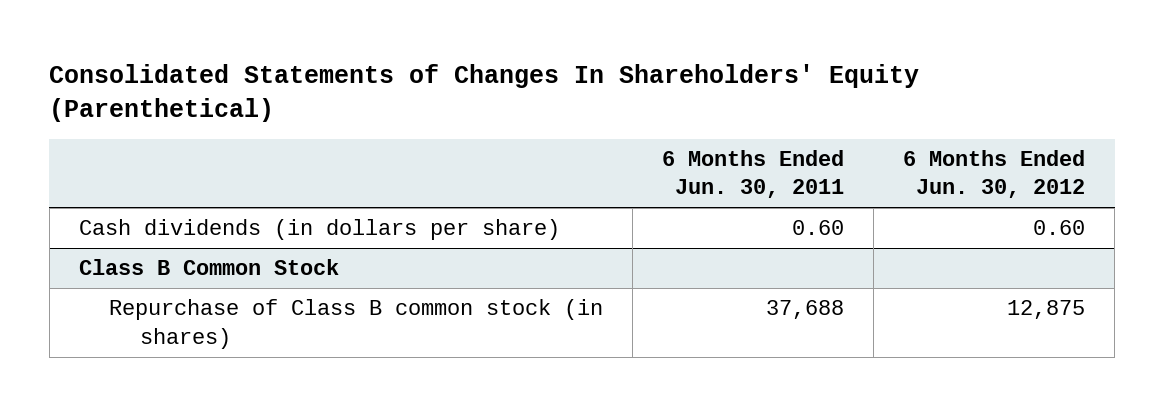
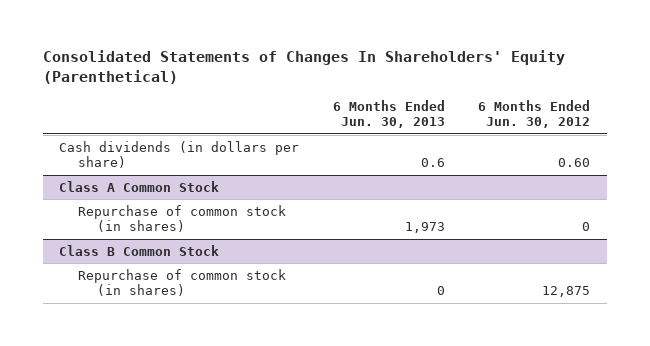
- | 6 Months Ended Jun. 30, 2011 | 6 Months Ended Jun. 30, 2012
+ | 6 Months Ended Jun. 30, 2013 | 6 Months Ended Jun. 30, 2012
+ Class A Common Stock
+ Repurchase of common stock (in shares) | 1,973 | 0
@ Class B Common Stock
- Repurchase of Class B common stock (in shares) | 37,688 | 12,875
+ Repurchase of common stock (in shares) | 0 | 12,875

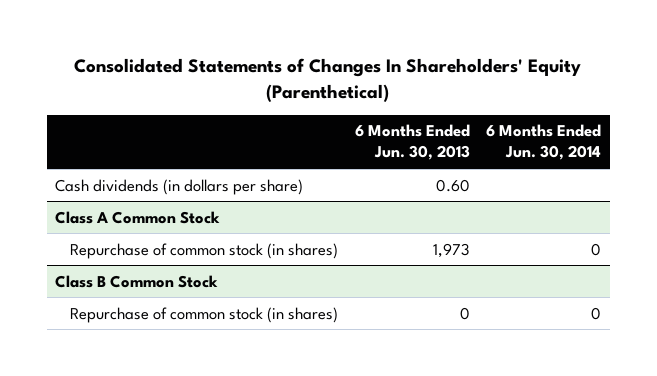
- | 6 Months Ended Jun. 30, 2013 | 6 Months Ended Jun. 30, 2012
+ | 6 Months Ended Jun. 30, 2013 | 6 Months Ended Jun. 30, 2014
- Cash dividends (in dollars per share) | 0.6 | 0.60
+ Cash dividends (in dollars per share) | 0.60 |

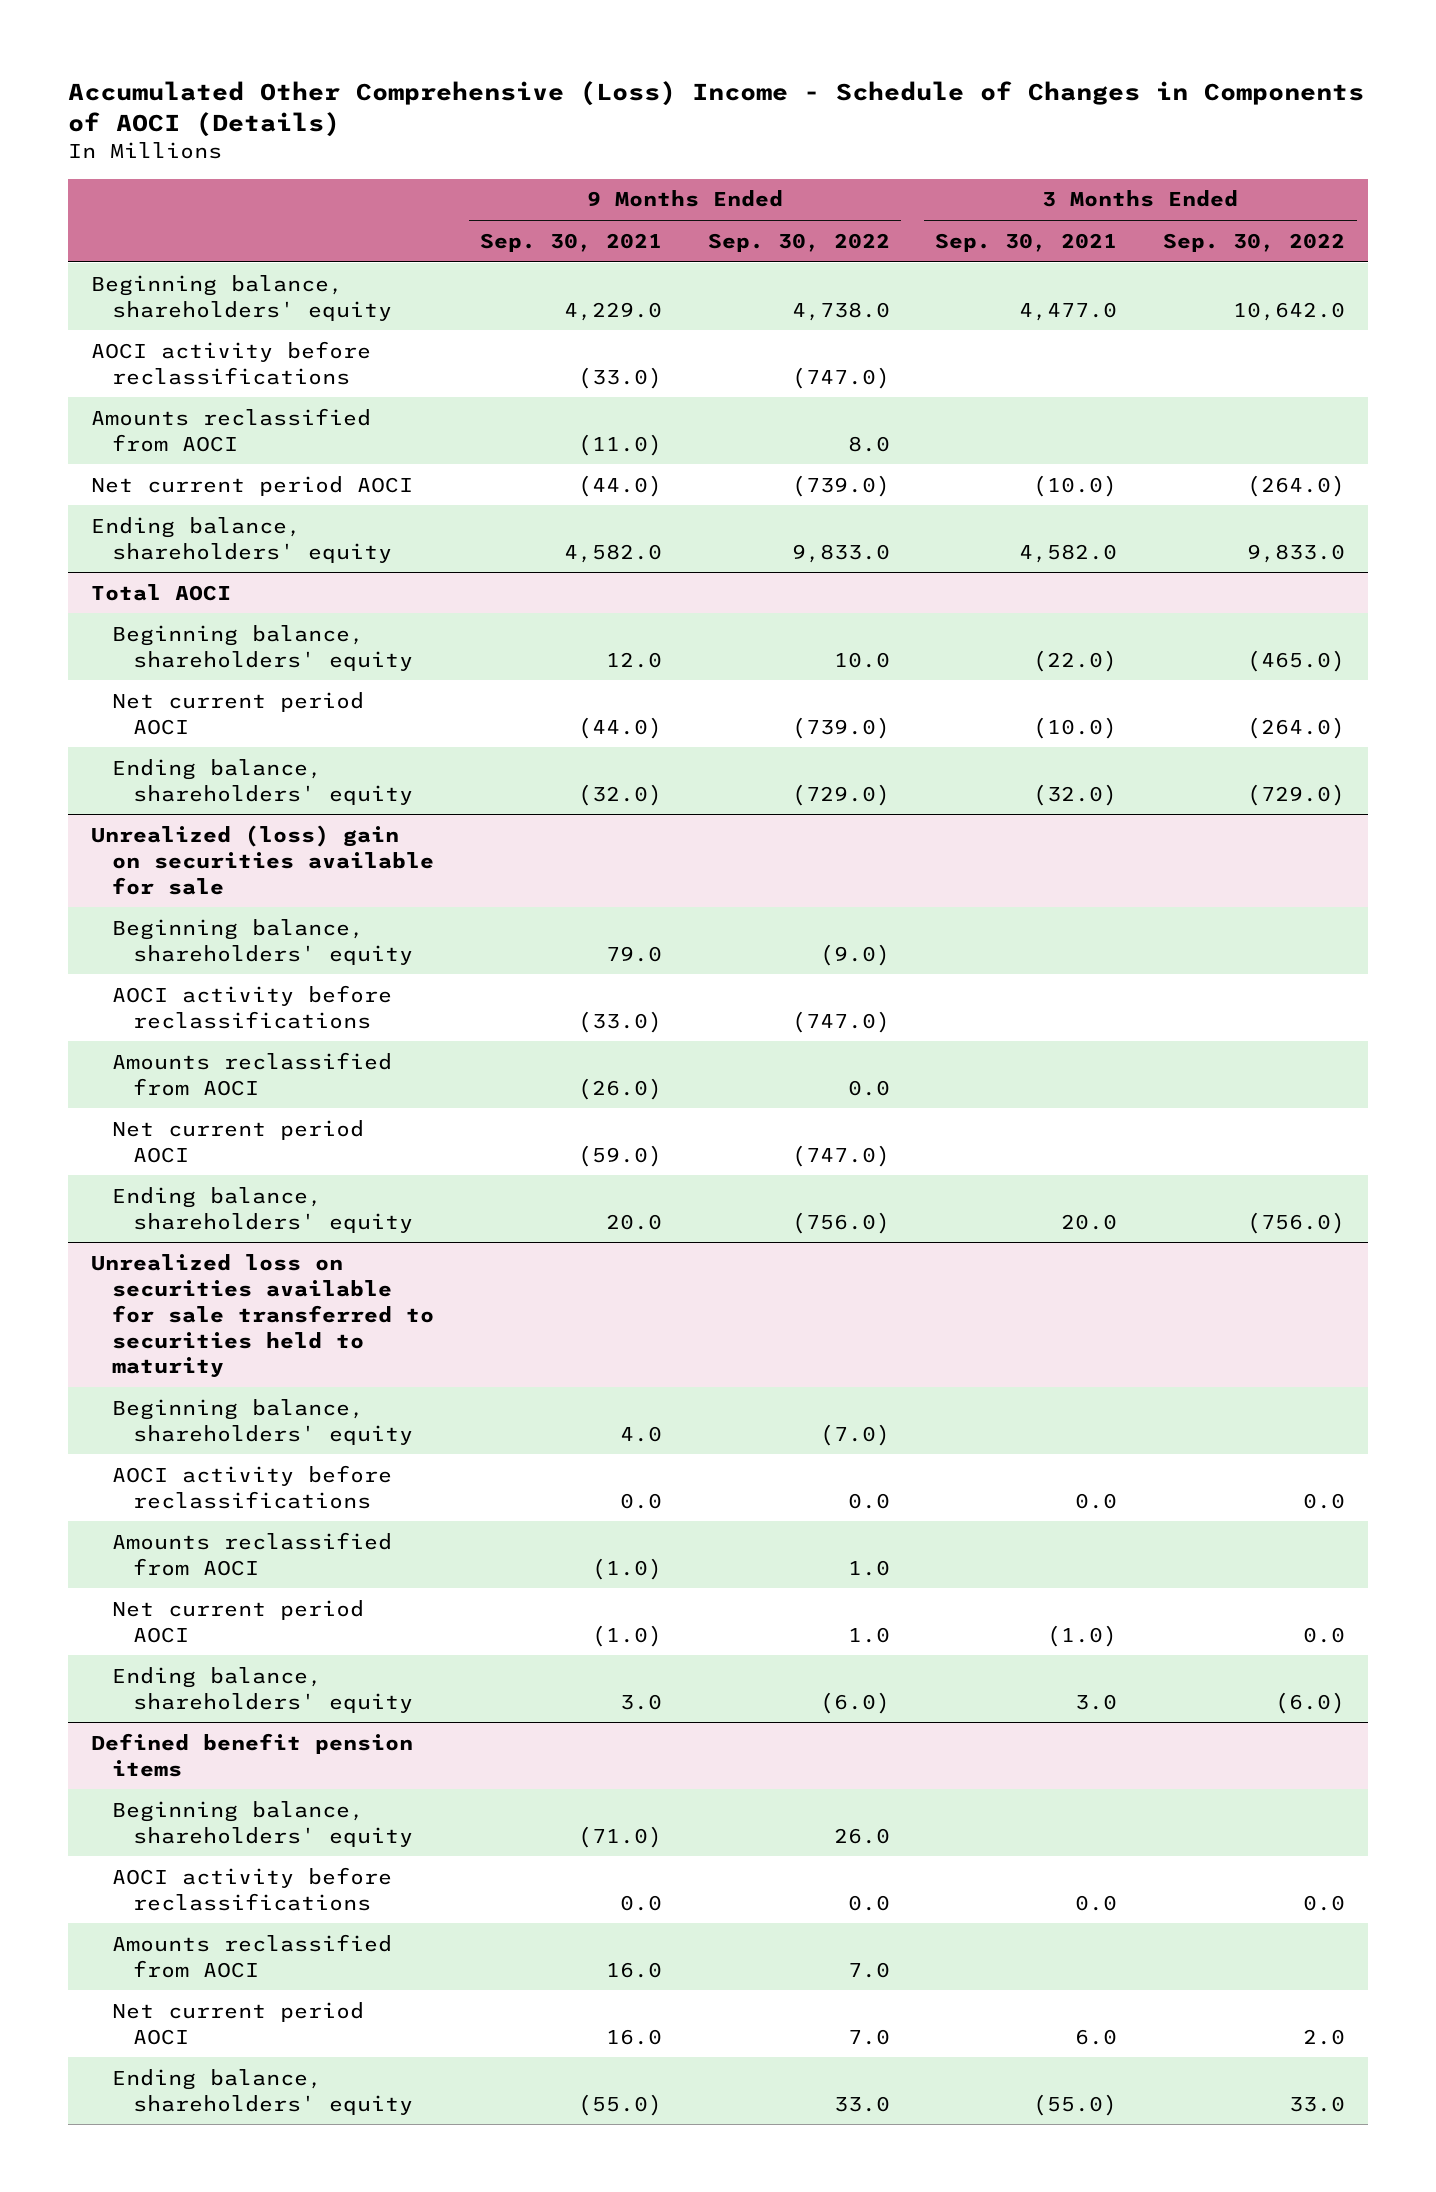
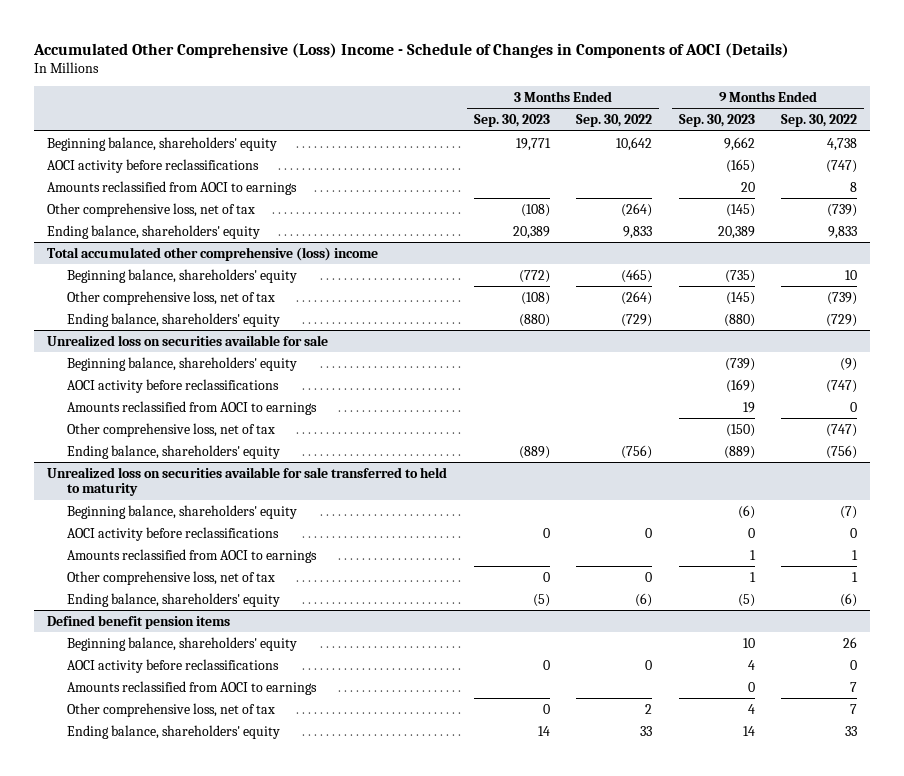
- | 9 Months Ended Sep. 30, 2021 | 9 Months Ended Sep. 30, 2022 | 3 Months Ended Sep. 30, 2021 | 3 Months Ended Sep. 30, 2022
+ | 3 Months Ended Sep. 30, 2023 | 3 Months Ended Sep. 30, 2022 | 9 Months Ended Sep. 30, 2023 | 9 Months Ended Sep. 30, 2022
- Beginning balance, shareholders' equity | 4,229.0 | 4,738.0 | 4,477.0 | 10,642.0
- AOCI activity before reclassifications | (33.0) | (747.0) | |
- Amounts reclassified from AOCI | (11.0) | 8.0 | |
- Net current period AOCI | (44.0) | (739.0) | (10.0) | (264.0)
- Ending balance, shareholders' equity | 4,582.0 | 9,833.0 | 4,582.0 | 9,833.0
- Total AOCI
- Beginning balance, shareholders' equity | 12.0 | 10.0 | (22.0) | (465.0)
- Net current period AOCI | (44.0) | (739.0) | (10.0) | (264.0)
- Ending balance, shareholders' equity | (32.0) | (729.0) | (32.0) | (729.0)
- Unrealized (loss) gain on securities available for sale
- Beginning balance, shareholders' equity | 79.0 | (9.0) | |
- AOCI activity before reclassifications | (33.0) | (747.0) | |
- Amounts reclassified from AOCI | (26.0) | 0.0 | |
- Net current period AOCI | (59.0) | (747.0) | |
- Ending balance, shareholders' equity | 20.0 | (756.0) | 20.0 | (756.0)
- Unrealized loss on securities available for sale transferred to securities held to maturity
- Beginning balance, shareholders' equity | 4.0 | (7.0) | |
- AOCI activity before reclassifications | 0.0 | 0.0 | 0.0 | 0.0
- Amounts reclassified from AOCI | (1.0) | 1.0 | |
- Net current period AOCI | (1.0) | 1.0 | (1.0) | 0.0
- Ending balance, shareholders' equity | 3.0 | (6.0) | 3.0 | (6.0)
+ Beginning balance, shareholders' equity | 19,771 | 10,642 | 9,662 | 4,738
+ AOCI activity before reclassifications | | | (165) | (747)
+ Amounts reclassified from AOCI to earnings | | | 20 | 8
+ Other comprehensive loss, net of tax | (108) | (264) | (145) | (739)
+ Ending balance, shareholders' equity | 20,389 | 9,833 | 20,389 | 9,833
+ Total accumulated other comprehensive (loss) income
+ Beginning balance, shareholders' equity | (772) | (465) | (735) | 10
+ Other comprehensive loss, net of tax | (108) | (264) | (145) | (739)
+ Ending balance, shareholders' equity | (880) | (729) | (880) | (729)
+ Unrealized loss on securities available for sale
+ Beginning balance, shareholders' equity | | | (739) | (9)
+ AOCI activity before reclassifications | | | (169) | (747)
+ Amounts reclassified from AOCI to earnings | | | 19 | 0
+ Other comprehensive loss, net of tax | | | (150) | (747)
+ Ending balance, shareholders' equity | (889) | (756) | (889) | (756)
+ Unrealized loss on securities available for sale transferred to held to maturity
+ Beginning balance, shareholders' equity | | | (6) | (7)
+ AOCI activity before reclassifications | 0 | 0 | 0 | 0
+ Amounts reclassified from AOCI to earnings | | | 1 | 1
+ Other comprehensive loss, net of tax | 0 | 0 | 1 | 1
+ Ending balance, shareholders' equity | (5) | (6) | (5) | (6)
@ Defined benefit pension items
- Beginning balance, shareholders' equity | (71.0) | 26.0 | |
- AOCI activity before reclassifications | 0.0 | 0.0 | 0.0 | 0.0
- Amounts reclassified from AOCI | 16.0 | 7.0 | |
- Net current period AOCI | 16.0 | 7.0 | 6.0 | 2.0
- Ending balance, shareholders' equity | (55.0) | 33.0 | (55.0) | 33.0
+ Beginning balance, shareholders' equity | | | 10 | 26
+ AOCI activity before reclassifications | 0 | 0 | 4 | 0
+ Amounts reclassified from AOCI to earnings | | | 0 | 7
+ Other comprehensive loss, net of tax | 0 | 2 | 4 | 7
+ Ending balance, shareholders' equity | 14 | 33 | 14 | 33

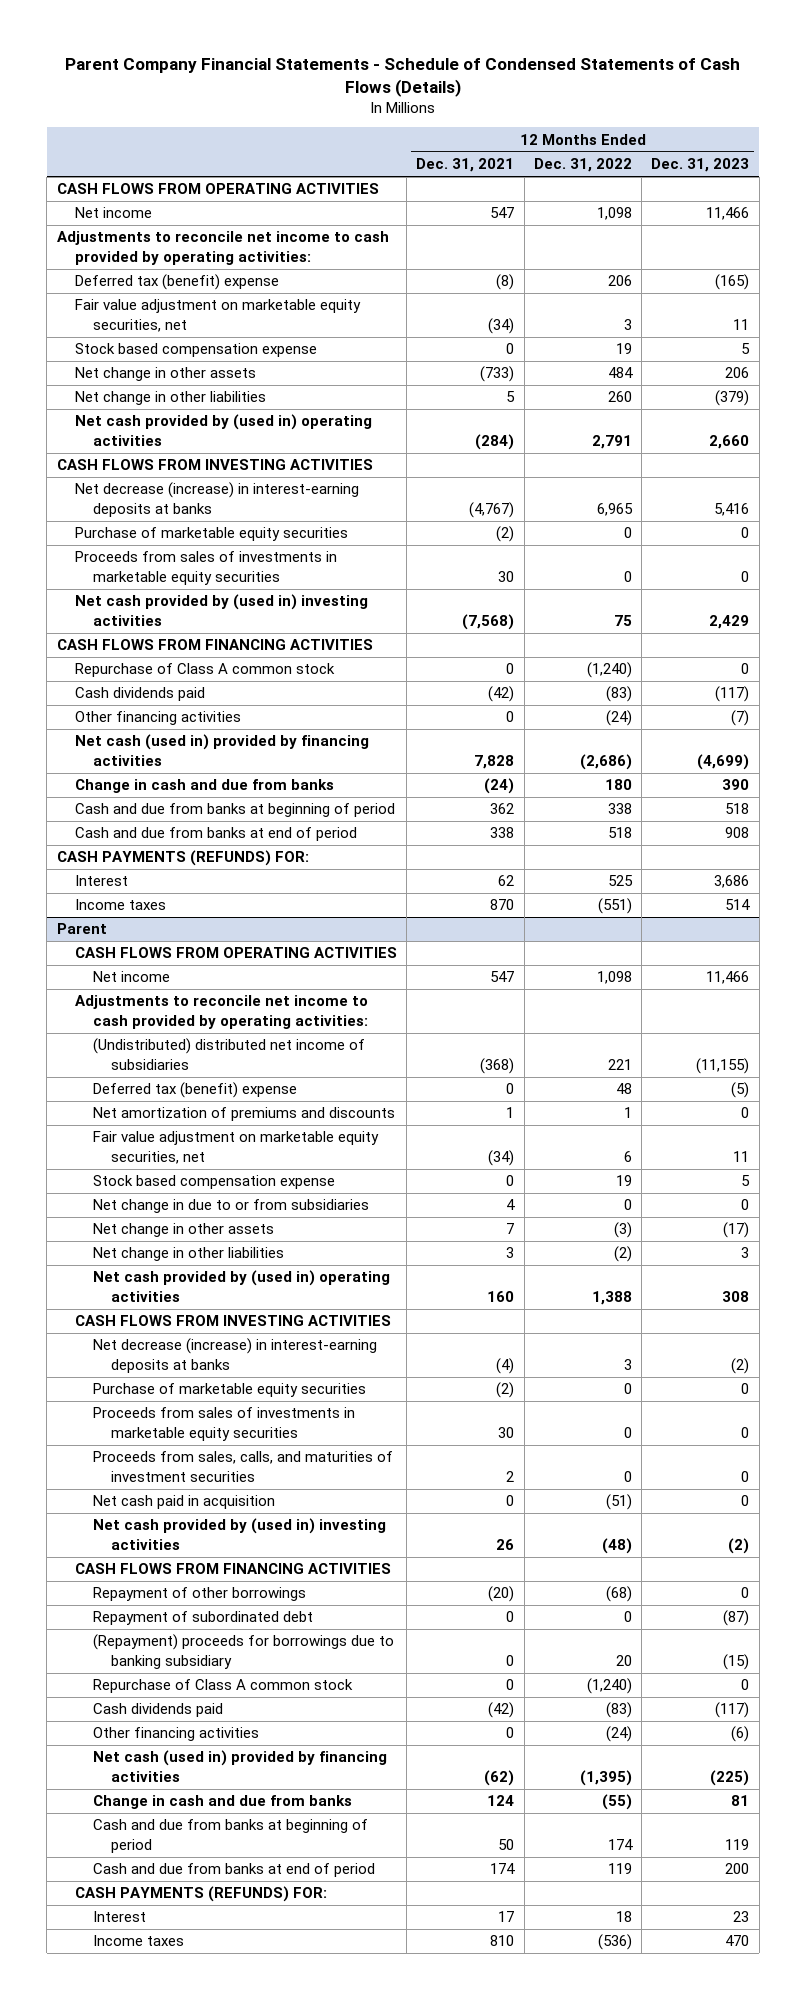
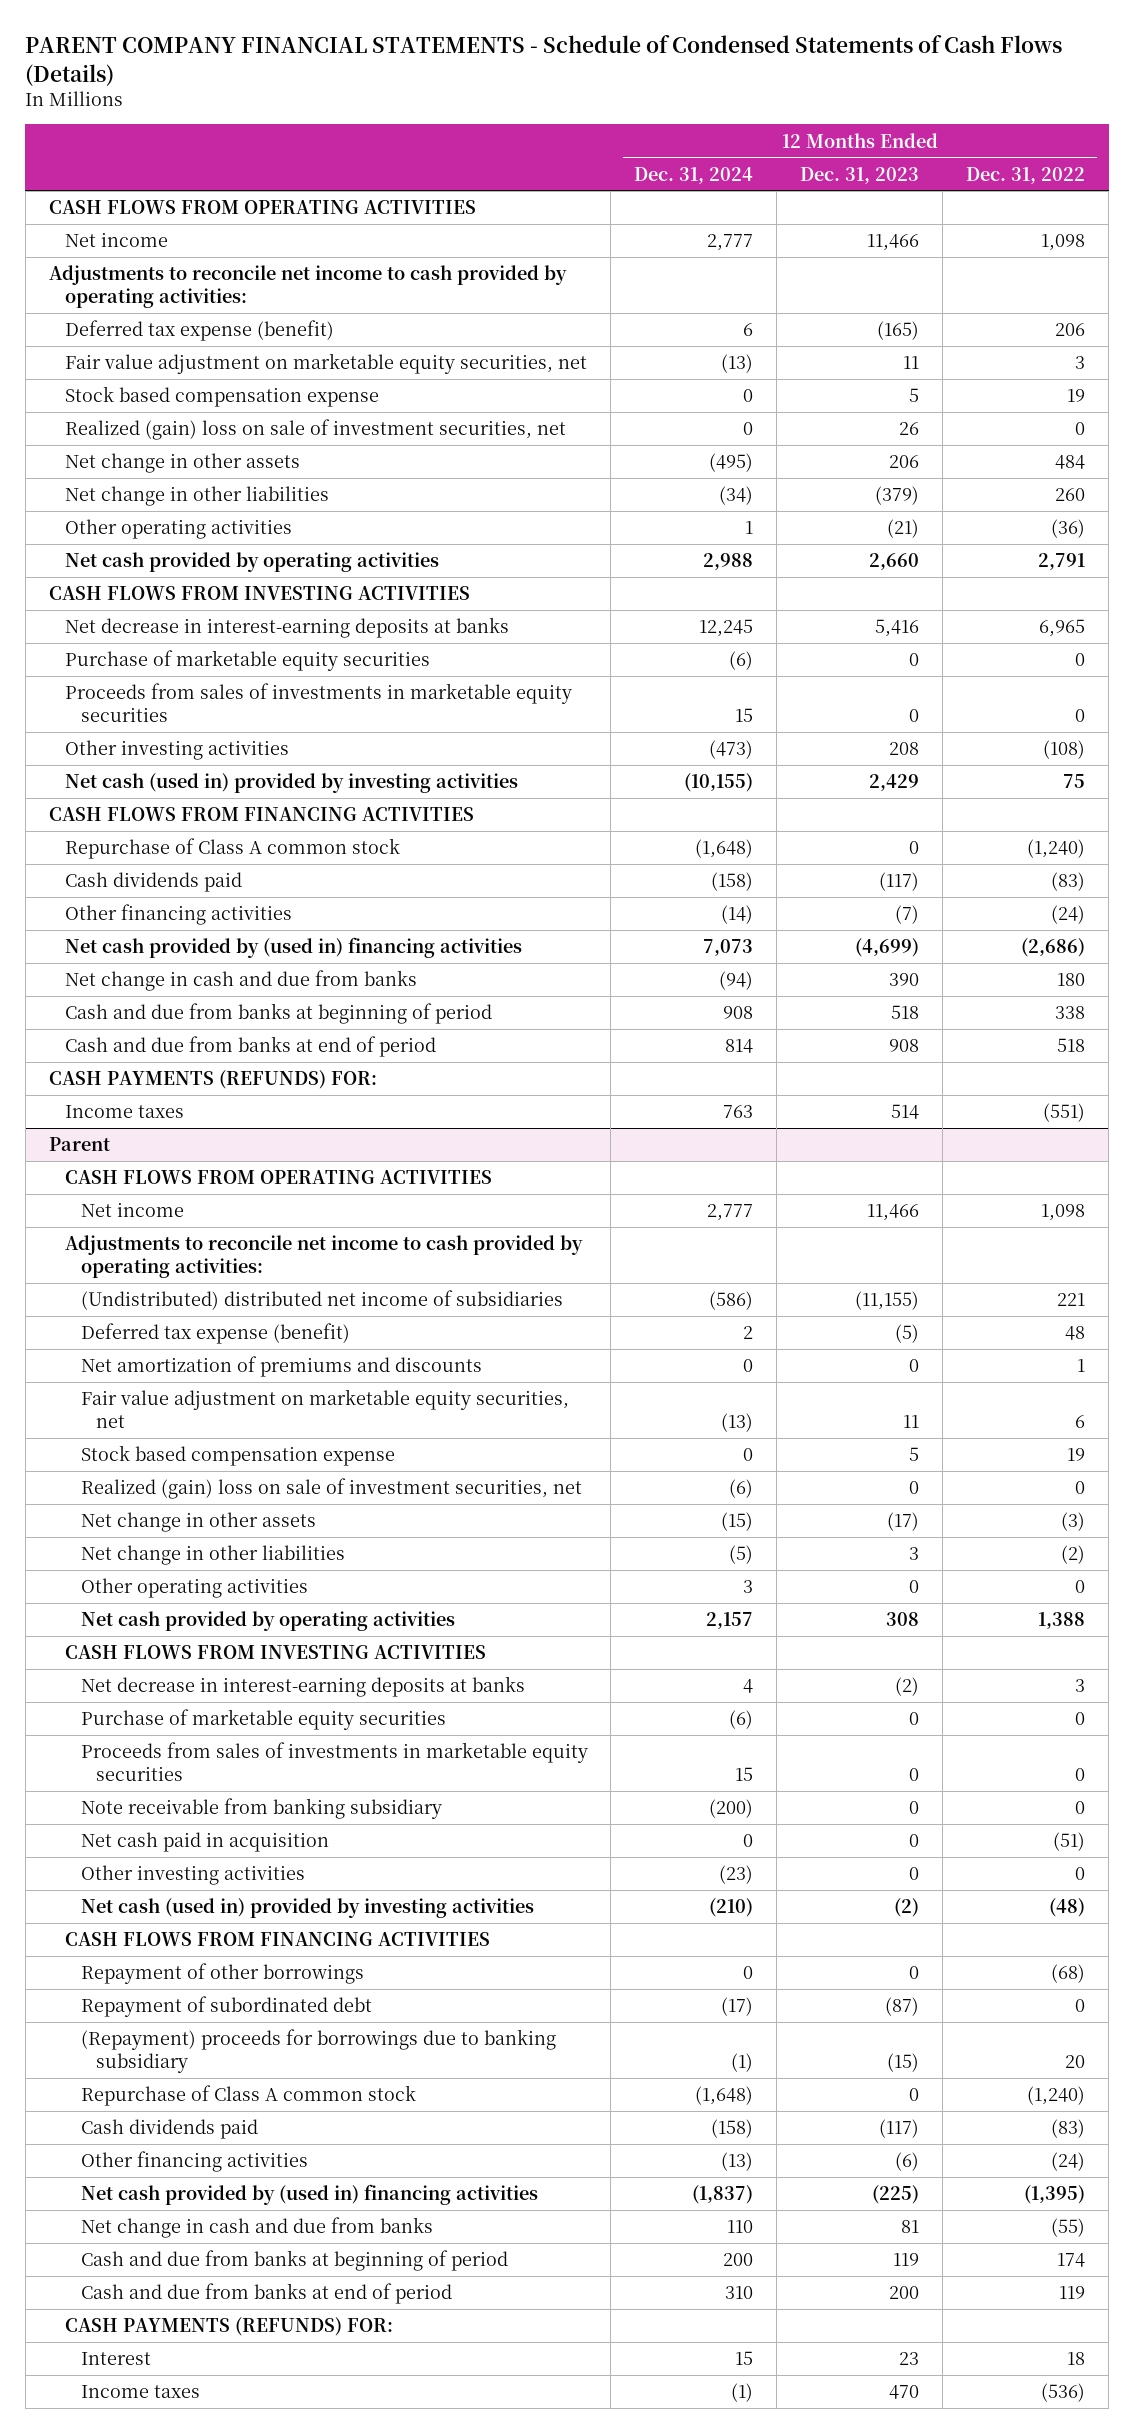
- Parent Company Financial Statements - Schedule of Condensed Statements of Cash Flows (Details)
+ PARENT COMPANY FINANCIAL STATEMENTS - Schedule of Condensed Statements of Cash Flows (Details)
- | 12 Months Ended Dec. 31, 2021 | 12 Months Ended Dec. 31, 2022 | 12 Months Ended Dec. 31, 2023
+ | 12 Months Ended Dec. 31, 2024 | 12 Months Ended Dec. 31, 2023 | 12 Months Ended Dec. 31, 2022
- Deferred tax (benefit) expense | (8) | 206 | (165)
+ Deferred tax expense (benefit) | 6 | (165) | 206
+ Realized (gain) loss on sale of investment securities, net | 0 | 26 | 0
- Net cash provided by (used in) operating activities | (284) | 2,791 | 2,660
+ Other operating activities | 1 | (21) | (36)
+ Net cash provided by operating activities | 2,988 | 2,660 | 2,791
- Net decrease (increase) in interest-earning deposits at banks | (4,767) | 6,965 | 5,416
+ Net decrease in interest-earning deposits at banks | 12,245 | 5,416 | 6,965
- Net cash provided by (used in) investing activities | (7,568) | 75 | 2,429
+ Other investing activities | (473) | 208 | (108)
+ Net cash (used in) provided by investing activities | (10,155) | 2,429 | 75
- Net cash (used in) provided by financing activities | 7,828 | (2,686) | (4,699)
- Change in cash and due from banks | (24) | 180 | 390
+ Net cash provided by (used in) financing activities | 7,073 | (4,699) | (2,686)
+ Net change in cash and due from banks | (94) | 390 | 180
- Interest | 62 | 525 | 3,686
@ Parent
- Deferred tax (benefit) expense | 0 | 48 | (5)
+ Deferred tax expense (benefit) | 2 | (5) | 48
- Net change in due to or from subsidiaries | 4 | 0 | 0
+ Realized (gain) loss on sale of investment securities, net | (6) | 0 | 0
- Net cash provided by (used in) operating activities | 160 | 1,388 | 308
+ Other operating activities | 3 | 0 | 0
+ Net cash provided by operating activities | 2,157 | 308 | 1,388
- Net decrease (increase) in interest-earning deposits at banks | (4) | 3 | (2)
+ Net decrease in interest-earning deposits at banks | 4 | (2) | 3
- Proceeds from sales, calls, and maturities of investment securities | 2 | 0 | 0
+ Note receivable from banking subsidiary | (200) | 0 | 0
- Net cash provided by (used in) investing activities | 26 | (48) | (2)
+ Other investing activities | (23) | 0 | 0
+ Net cash (used in) provided by investing activities | (210) | (2) | (48)
- Net cash (used in) provided by financing activities | (62) | (1,395) | (225)
- Change in cash and due from banks | 124 | (55) | 81
+ Net cash provided by (used in) financing activities | (1,837) | (225) | (1,395)
+ Net change in cash and due from banks | 110 | 81 | (55)

